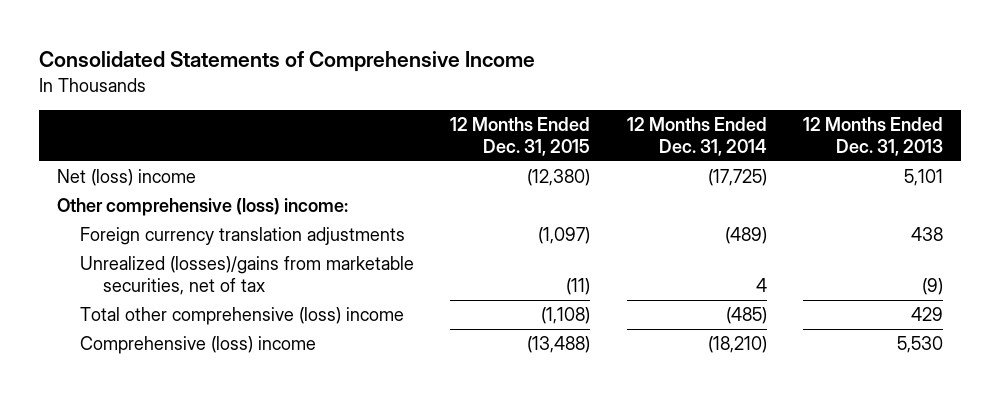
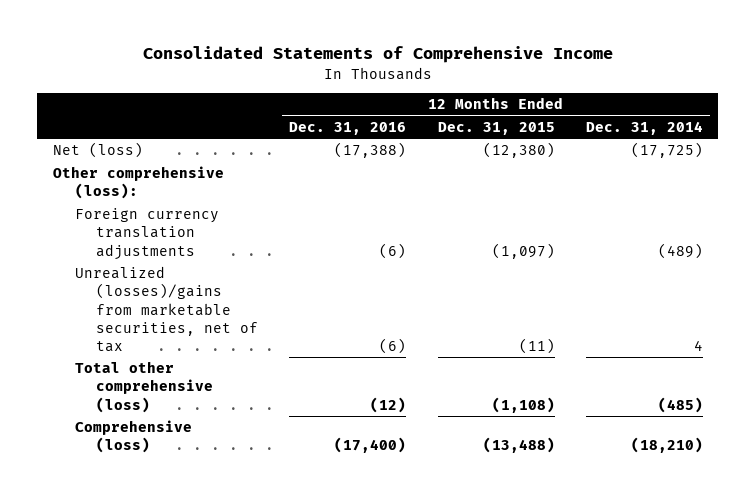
- | 12 Months Ended Dec. 31, 2015 | 12 Months Ended Dec. 31, 2014 | 12 Months Ended Dec. 31, 2013
+ | 12 Months Ended Dec. 31, 2016 | 12 Months Ended Dec. 31, 2015 | 12 Months Ended Dec. 31, 2014
- Net (loss) income | (12,380) | (17,725) | 5,101
- Other comprehensive (loss) income:
+ Net (loss) | (17,388) | (12,380) | (17,725)
+ Other comprehensive (loss):
- Total other comprehensive (loss) income | (1,108) | (485) | 429
- Comprehensive (loss) income | (13,488) | (18,210) | 5,530
+ Total other comprehensive (loss) | (12) | (1,108) | (485)
+ Comprehensive (loss) | (17,400) | (13,488) | (18,210)

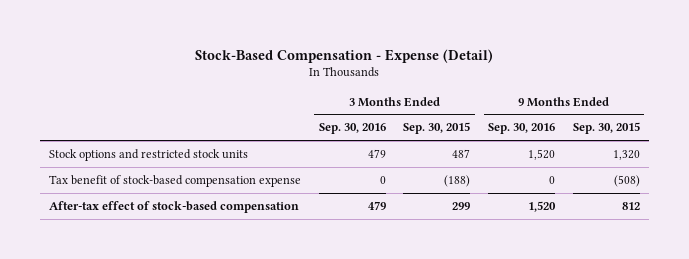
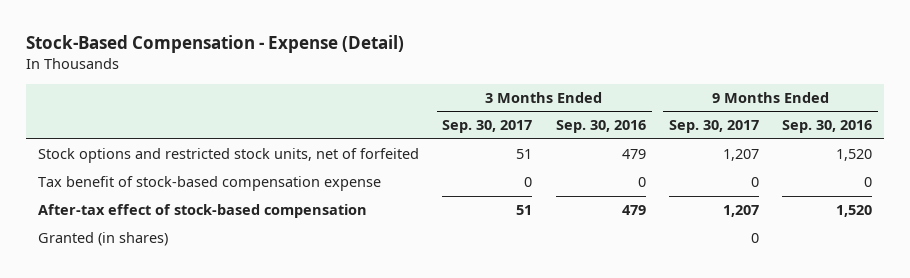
- | 3 Months Ended Sep. 30, 2016 | 3 Months Ended Sep. 30, 2015 | 9 Months Ended Sep. 30, 2016 | 9 Months Ended Sep. 30, 2015
+ | 3 Months Ended Sep. 30, 2017 | 3 Months Ended Sep. 30, 2016 | 9 Months Ended Sep. 30, 2017 | 9 Months Ended Sep. 30, 2016
- Stock options and restricted stock units | 479 | 487 | 1,520 | 1,320
+ Stock options and restricted stock units, net of forfeited | 51 | 479 | 1,207 | 1,520
+ Granted (in shares) | | | 0 |

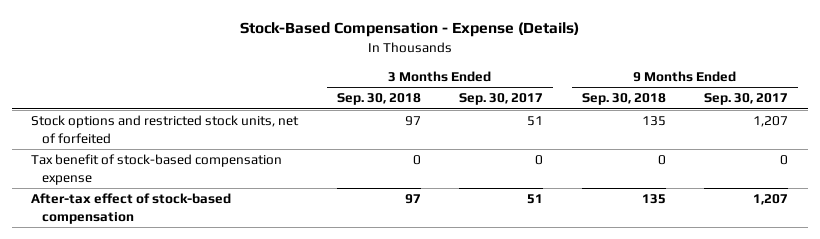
- Stock-Based Compensation - Expense (Detail)
+ Stock-Based Compensation - Expense (Details)
- | 3 Months Ended Sep. 30, 2017 | 3 Months Ended Sep. 30, 2016 | 9 Months Ended Sep. 30, 2017 | 9 Months Ended Sep. 30, 2016
+ | 3 Months Ended Sep. 30, 2018 | 3 Months Ended Sep. 30, 2017 | 9 Months Ended Sep. 30, 2018 | 9 Months Ended Sep. 30, 2017
- Granted (in shares) | | | 0 |

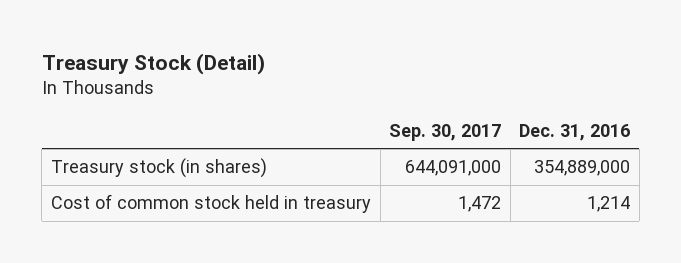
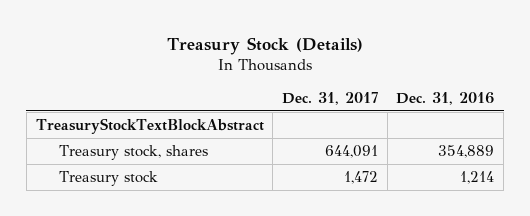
- Treasury Stock (Detail)
+ Treasury Stock (Details)
- | Sep. 30, 2017 | Dec. 31, 2016
+ | Dec. 31, 2017 | Dec. 31, 2016
- Treasury stock (in shares) | 644,091,000 | 354,889,000
- Cost of common stock held in treasury | 1,472 | 1,214
+ TreasuryStockTextBlockAbstract
+ Treasury stock, shares | 644,091 | 354,889
+ Treasury stock | 1,472 | 1,214

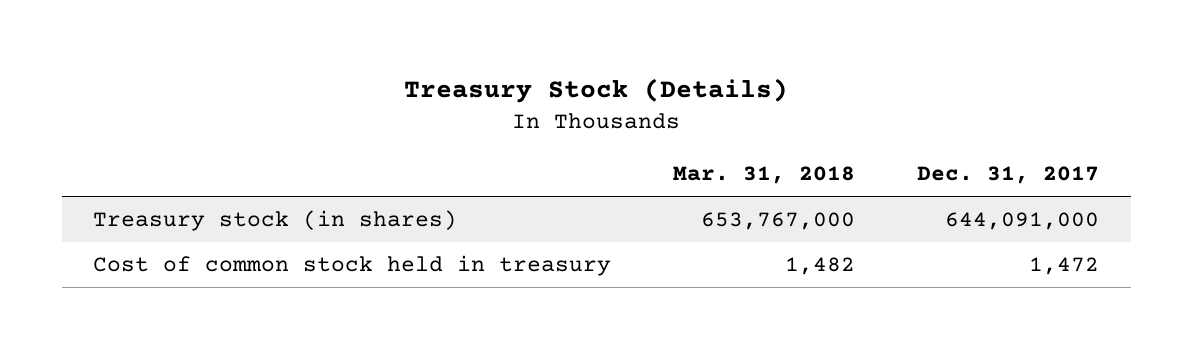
- | Dec. 31, 2017 | Dec. 31, 2016
+ | Mar. 31, 2018 | Dec. 31, 2017
- TreasuryStockTextBlockAbstract
- Treasury stock, shares | 644,091 | 354,889
- Treasury stock | 1,472 | 1,214
+ Treasury stock (in shares) | 653,767,000 | 644,091,000
+ Cost of common stock held in treasury | 1,482 | 1,472

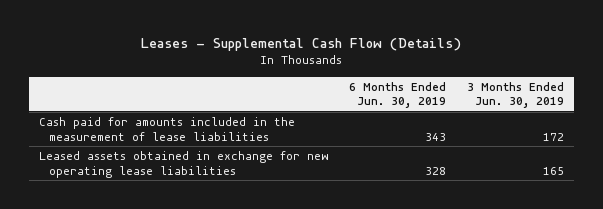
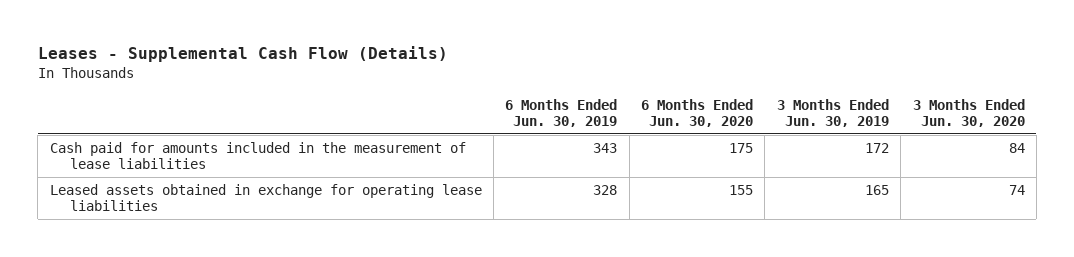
- | 6 Months Ended Jun. 30, 2019 | 3 Months Ended Jun. 30, 2019
+ | 6 Months Ended Jun. 30, 2019 | 6 Months Ended Jun. 30, 2020 | 3 Months Ended Jun. 30, 2019 | 3 Months Ended Jun. 30, 2020
- Leased assets obtained in exchange for new operating lease liabilities | 328 | 165
+ Leased assets obtained in exchange for operating lease liabilities | 328 | 155 | 165 | 74

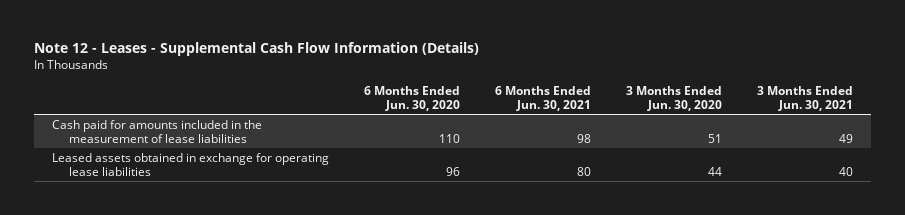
- Leases - Supplemental Cash Flow (Details)
+ Note 12 - Leases - Supplemental Cash Flow Information (Details)
- | 6 Months Ended Jun. 30, 2019 | 6 Months Ended Jun. 30, 2020 | 3 Months Ended Jun. 30, 2019 | 3 Months Ended Jun. 30, 2020
+ | 6 Months Ended Jun. 30, 2020 | 6 Months Ended Jun. 30, 2021 | 3 Months Ended Jun. 30, 2020 | 3 Months Ended Jun. 30, 2021
- Cash paid for amounts included in the measurement of lease liabilities | 343 | 175 | 172 | 84
- Leased assets obtained in exchange for operating lease liabilities | 328 | 155 | 165 | 74
+ Cash paid for amounts included in the measurement of lease liabilities | 110 | 98 | 51 | 49
+ Leased assets obtained in exchange for operating lease liabilities | 96 | 80 | 44 | 40

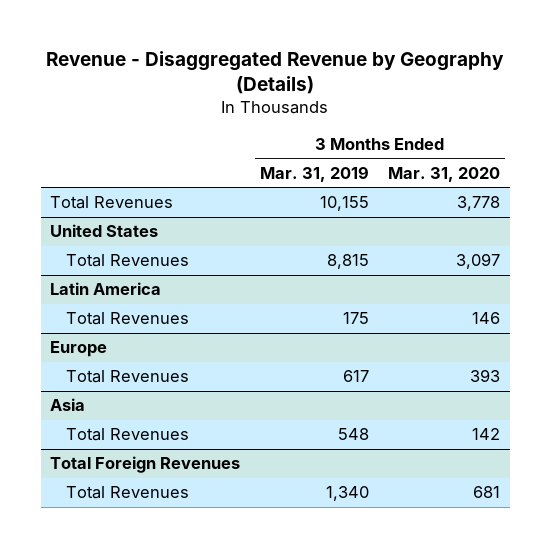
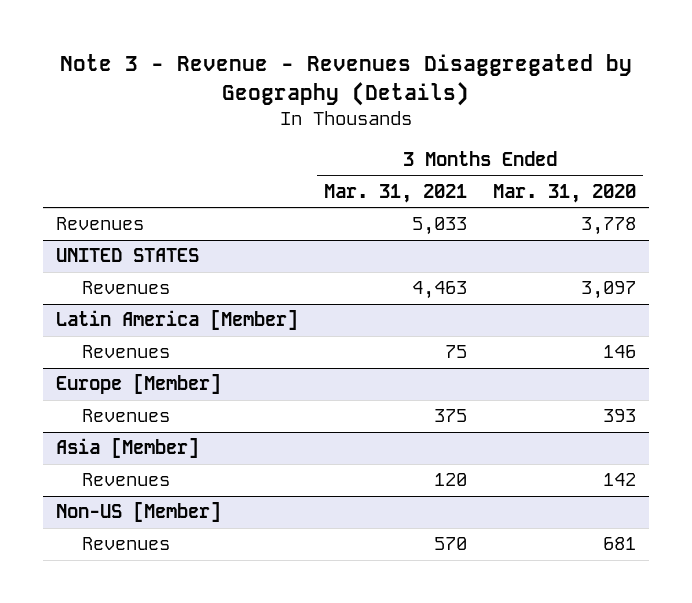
- Revenue - Disaggregated Revenue by Geography (Details)
+ Note 3 - Revenue - Revenues Disaggregated by Geography (Details)
- | 3 Months Ended Mar. 31, 2019 | 3 Months Ended Mar. 31, 2020
+ | 3 Months Ended Mar. 31, 2021 | 3 Months Ended Mar. 31, 2020
- Total Revenues | 10,155 | 3,778
- United States
- Total Revenues | 8,815 | 3,097
- Latin America
- Total Revenues | 175 | 146
- Europe
- Total Revenues | 617 | 393
- Asia
- Total Revenues | 548 | 142
- Total Foreign Revenues
- Total Revenues | 1,340 | 681
+ Revenues | 5,033 | 3,778
+ UNITED STATES
+ Revenues | 4,463 | 3,097
+ Latin America [Member]
+ Revenues | 75 | 146
+ Europe [Member]
+ Revenues | 375 | 393
+ Asia [Member]
+ Revenues | 120 | 142
+ Non-US [Member]
+ Revenues | 570 | 681

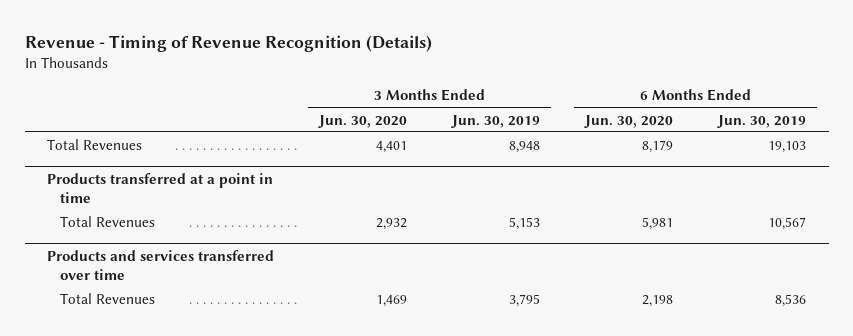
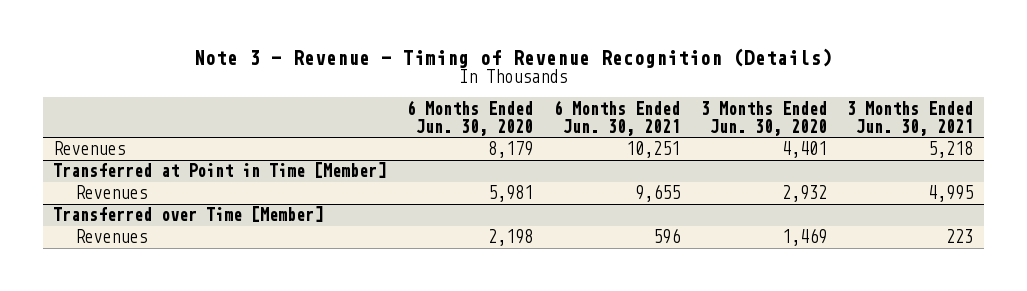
- Revenue - Timing of Revenue Recognition (Details)
+ Note 3 - Revenue - Timing of Revenue Recognition (Details)
- | 3 Months Ended Jun. 30, 2020 | 3 Months Ended Jun. 30, 2019 | 6 Months Ended Jun. 30, 2020 | 6 Months Ended Jun. 30, 2019
+ | 6 Months Ended Jun. 30, 2020 | 6 Months Ended Jun. 30, 2021 | 3 Months Ended Jun. 30, 2020 | 3 Months Ended Jun. 30, 2021
- Total Revenues | 4,401 | 8,948 | 8,179 | 19,103
- Products transferred at a point in time
- Total Revenues | 2,932 | 5,153 | 5,981 | 10,567
- Products and services transferred over time
- Total Revenues | 1,469 | 3,795 | 2,198 | 8,536
+ Revenues | 8,179 | 10,251 | 4,401 | 5,218
+ Transferred at Point in Time [Member]
+ Revenues | 5,981 | 9,655 | 2,932 | 4,995
+ Transferred over Time [Member]
+ Revenues | 2,198 | 596 | 1,469 | 223

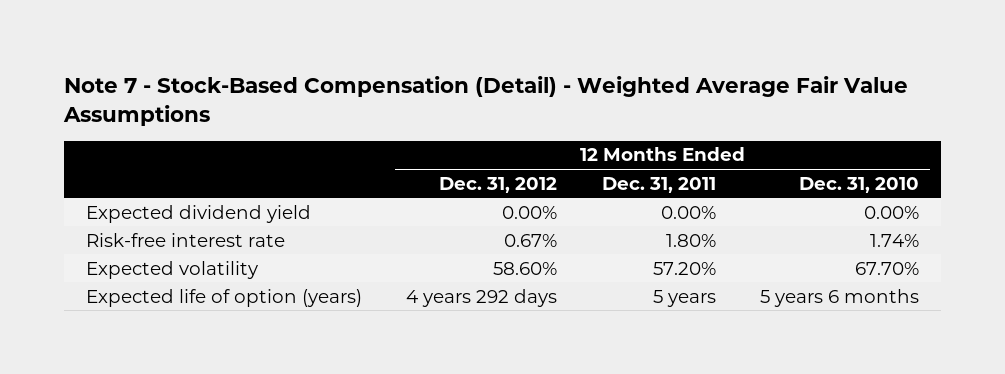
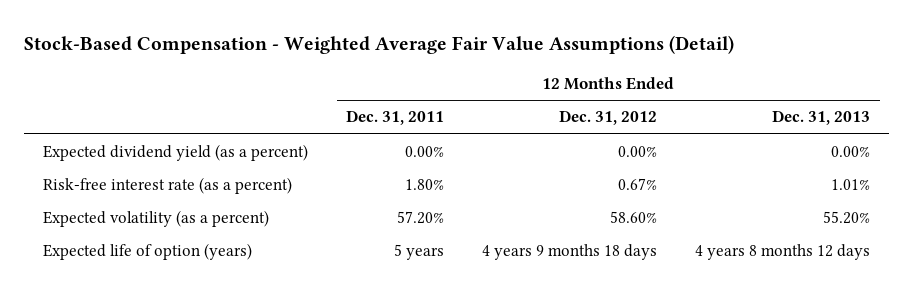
- Note 7 - Stock-Based Compensation (Detail) - Weighted Average Fair Value Assumptions
+ Stock-Based Compensation - Weighted Average Fair Value Assumptions (Detail)
- | 12 Months Ended Dec. 31, 2012 | 12 Months Ended Dec. 31, 2011 | 12 Months Ended Dec. 31, 2010
+ | 12 Months Ended Dec. 31, 2011 | 12 Months Ended Dec. 31, 2012 | 12 Months Ended Dec. 31, 2013
- Expected dividend yield | 0.00% | 0.00% | 0.00%
- Risk-free interest rate | 0.67% | 1.80% | 1.74%
- Expected volatility | 58.60% | 57.20% | 67.70%
- Expected life of option (years) | 4 years 292 days | 5 years | 5 years 6 months
+ Expected dividend yield (as a percent) | 0.00% | 0.00% | 0.00%
+ Risk-free interest rate (as a percent) | 1.80% | 0.67% | 1.01%
+ Expected volatility (as a percent) | 57.20% | 58.60% | 55.20%
+ Expected life of option (years) | 5 years | 4 years 9 months 18 days | 4 years 8 months 12 days

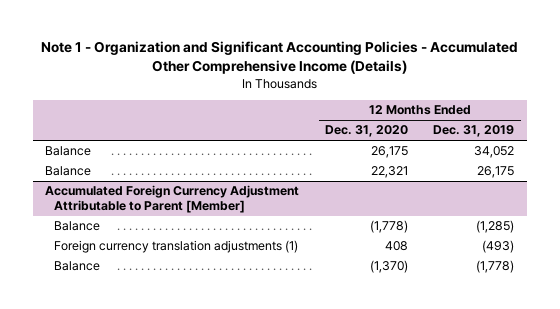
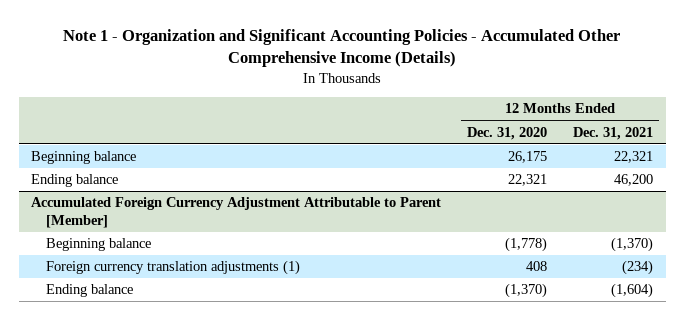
- | 12 Months Ended Dec. 31, 2020 | 12 Months Ended Dec. 31, 2019
+ | 12 Months Ended Dec. 31, 2020 | 12 Months Ended Dec. 31, 2021
- Balance | 26,175 | 34,052
- Balance | 22,321 | 26,175
+ Beginning balance | 26,175 | 22,321
+ Ending balance | 22,321 | 46,200
@ Accumulated Foreign Currency Adjustment Attributable to Parent [Member]
- Balance | (1,778) | (1,285)
+ Beginning balance | (1,778) | (1,370)
- Balance | (1,370) | (1,778)
+ Ending balance | (1,370) | (1,604)

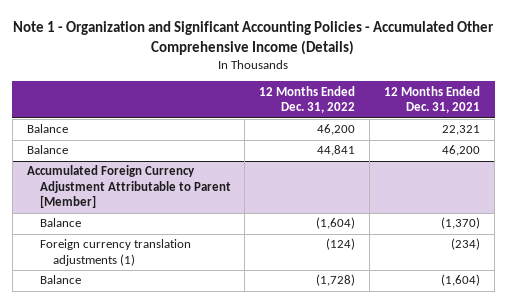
- | 12 Months Ended Dec. 31, 2020 | 12 Months Ended Dec. 31, 2021
+ | 12 Months Ended Dec. 31, 2022 | 12 Months Ended Dec. 31, 2021
- Beginning balance | 26,175 | 22,321
- Ending balance | 22,321 | 46,200
+ Balance | 46,200 | 22,321
+ Balance | 44,841 | 46,200
@ Accumulated Foreign Currency Adjustment Attributable to Parent [Member]
- Beginning balance | (1,778) | (1,370)
+ Balance | (1,604) | (1,370)
- Ending balance | (1,370) | (1,604)
+ Balance | (1,728) | (1,604)

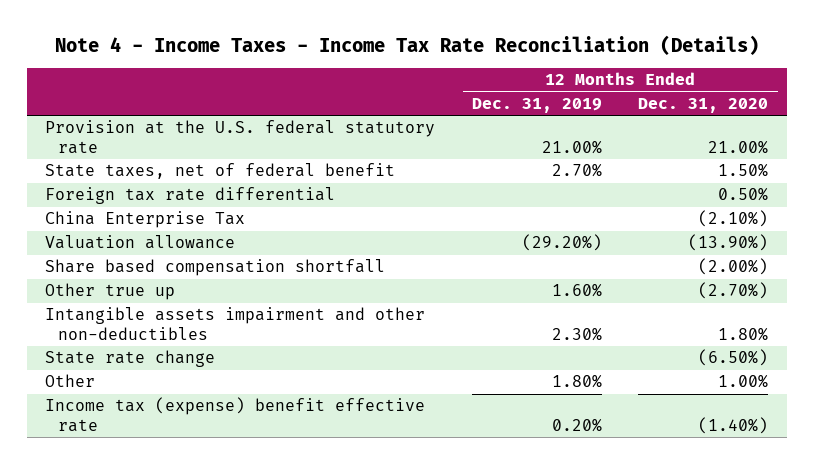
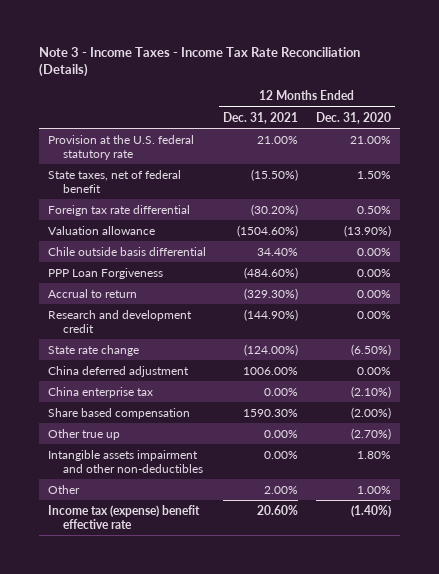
- Note 4 - Income Taxes - Income Tax Rate Reconciliation (Details)
+ Note 3 - Income Taxes - Income Tax Rate Reconciliation (Details)
- | 12 Months Ended Dec. 31, 2019 | 12 Months Ended Dec. 31, 2020
+ | 12 Months Ended Dec. 31, 2021 | 12 Months Ended Dec. 31, 2020
- China Enterprise Tax | | (2.10%)
- Share based compensation shortfall | | (2.00%)
+ Chile outside basis differential | 34.40% | 0.00%
+ PPP Loan Forgiveness | (484.60%) | 0.00%
+ Accrual to return | (329.30%) | 0.00%
+ Research and development credit | (144.90%) | 0.00%
moved up: State rate change | (124.00%) | (6.50%)
+ China deferred adjustment | 1006.00% | 0.00%
+ China enterprise tax | 0.00% | (2.10%)
+ Share based compensation | 1590.30% | (2.00%)

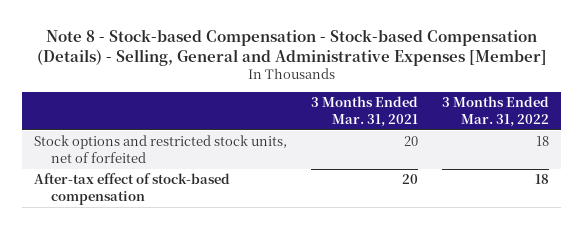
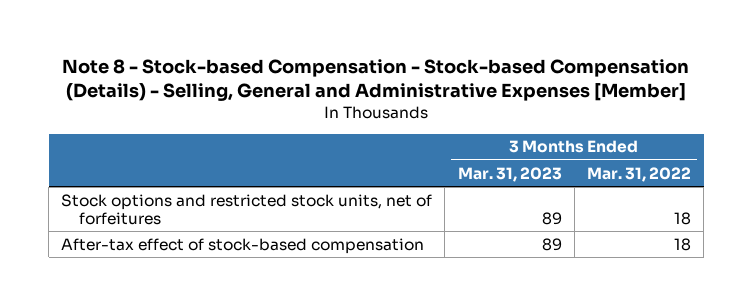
- | 3 Months Ended Mar. 31, 2021 | 3 Months Ended Mar. 31, 2022
+ | 3 Months Ended Mar. 31, 2023 | 3 Months Ended Mar. 31, 2022
- Stock options and restricted stock units, net of forfeited | 20 | 18
+ Stock options and restricted stock units, net of forfeitures | 89 | 18

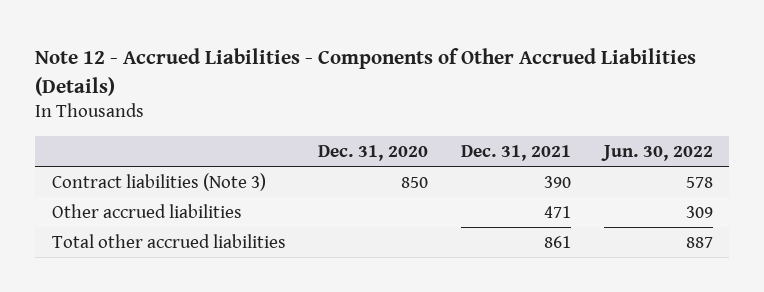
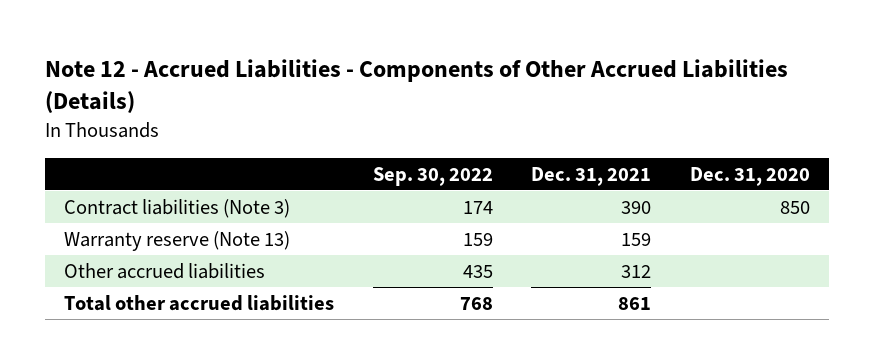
- | Dec. 31, 2020 | Dec. 31, 2021 | Jun. 30, 2022
+ | Sep. 30, 2022 | Dec. 31, 2021 | Dec. 31, 2020
- Other accrued liabilities | | 471 | 309
+ Warranty reserve (Note 13) | 159 | 159 |
+ Other accrued liabilities | 435 | 312 |

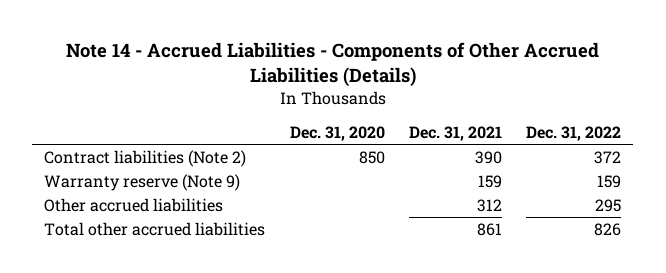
- Note 12 - Accrued Liabilities - Components of Other Accrued Liabilities (Details)
+ Note 14 - Accrued Liabilities - Components of Other Accrued Liabilities (Details)
- | Sep. 30, 2022 | Dec. 31, 2021 | Dec. 31, 2020
+ | Dec. 31, 2020 | Dec. 31, 2021 | Dec. 31, 2022
- Contract liabilities (Note 3) | 174 | 390 | 850
- Warranty reserve (Note 13) | 159 | 159 |
+ Contract liabilities (Note 2) | 850 | 390 | 372
+ Warranty reserve (Note 9) | | 159 | 159

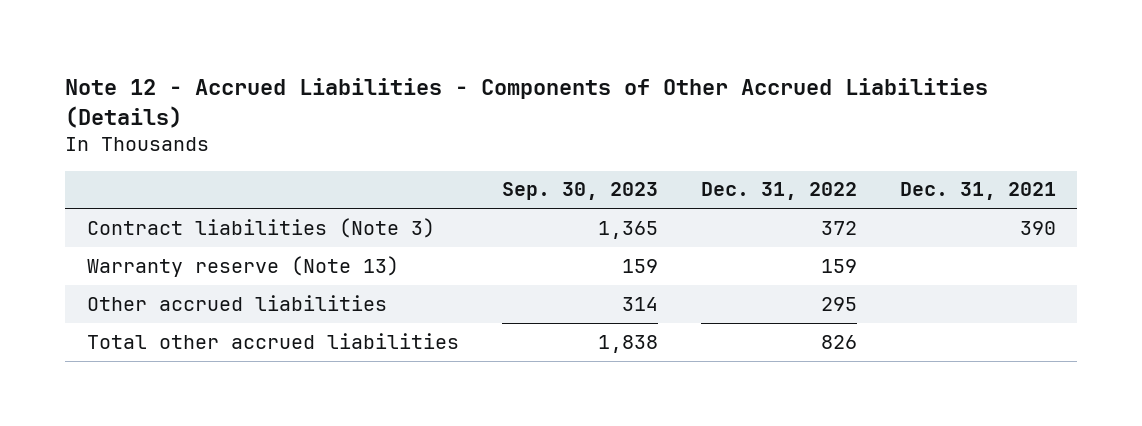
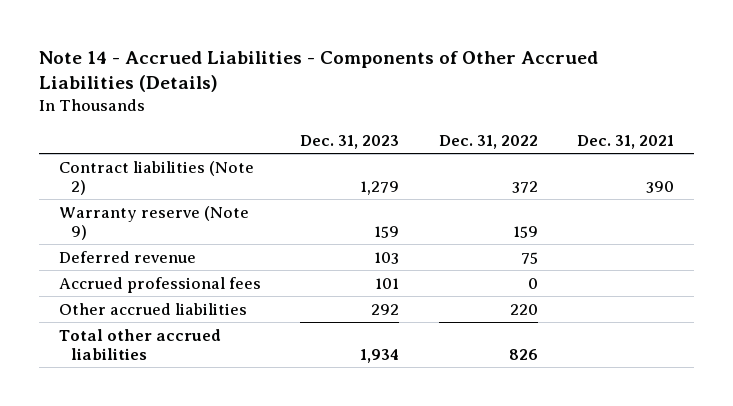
- Note 12 - Accrued Liabilities - Components of Other Accrued Liabilities (Details)
+ Note 14 - Accrued Liabilities - Components of Other Accrued Liabilities (Details)
- | Sep. 30, 2023 | Dec. 31, 2022 | Dec. 31, 2021
+ | Dec. 31, 2023 | Dec. 31, 2022 | Dec. 31, 2021
- Contract liabilities (Note 3) | 1,365 | 372 | 390
- Warranty reserve (Note 13) | 159 | 159 |
- Other accrued liabilities | 314 | 295 |
+ Contract liabilities (Note 2) | 1,279 | 372 | 390
+ Warranty reserve (Note 9) | 159 | 159 |
+ Deferred revenue | 103 | 75 |
+ Accrued professional fees | 101 | 0 |
+ Other accrued liabilities | 292 | 220 |

